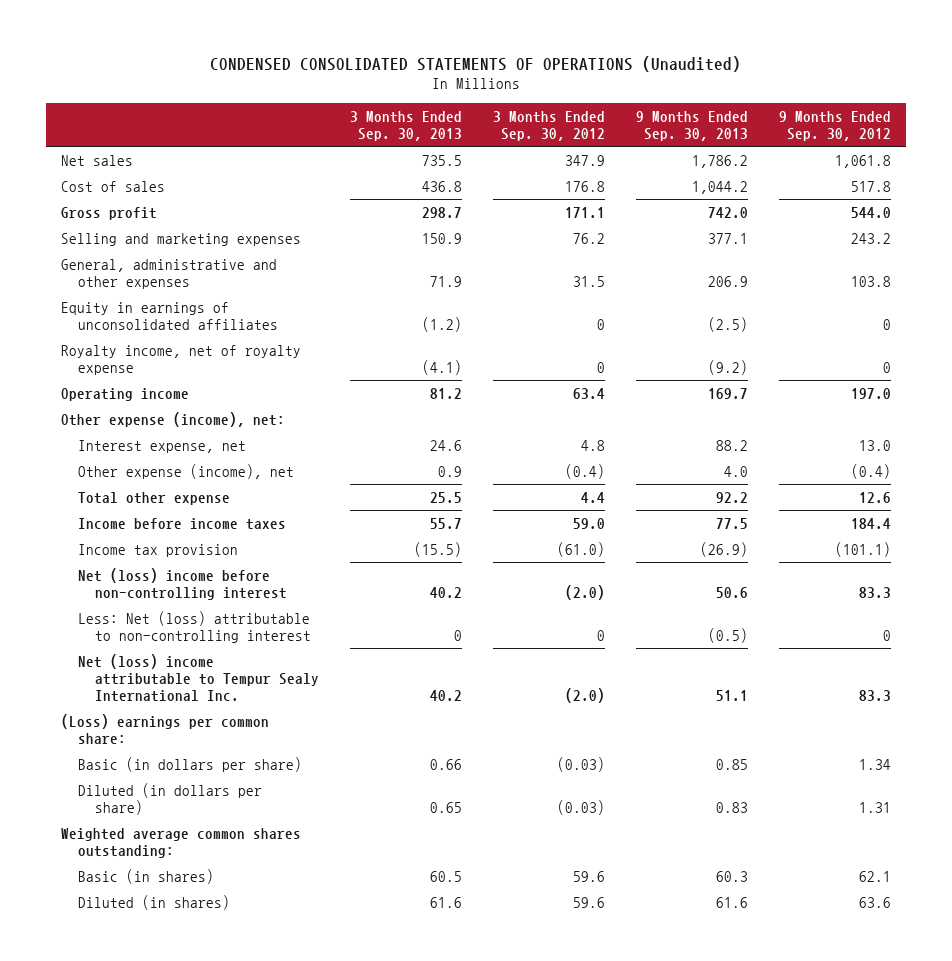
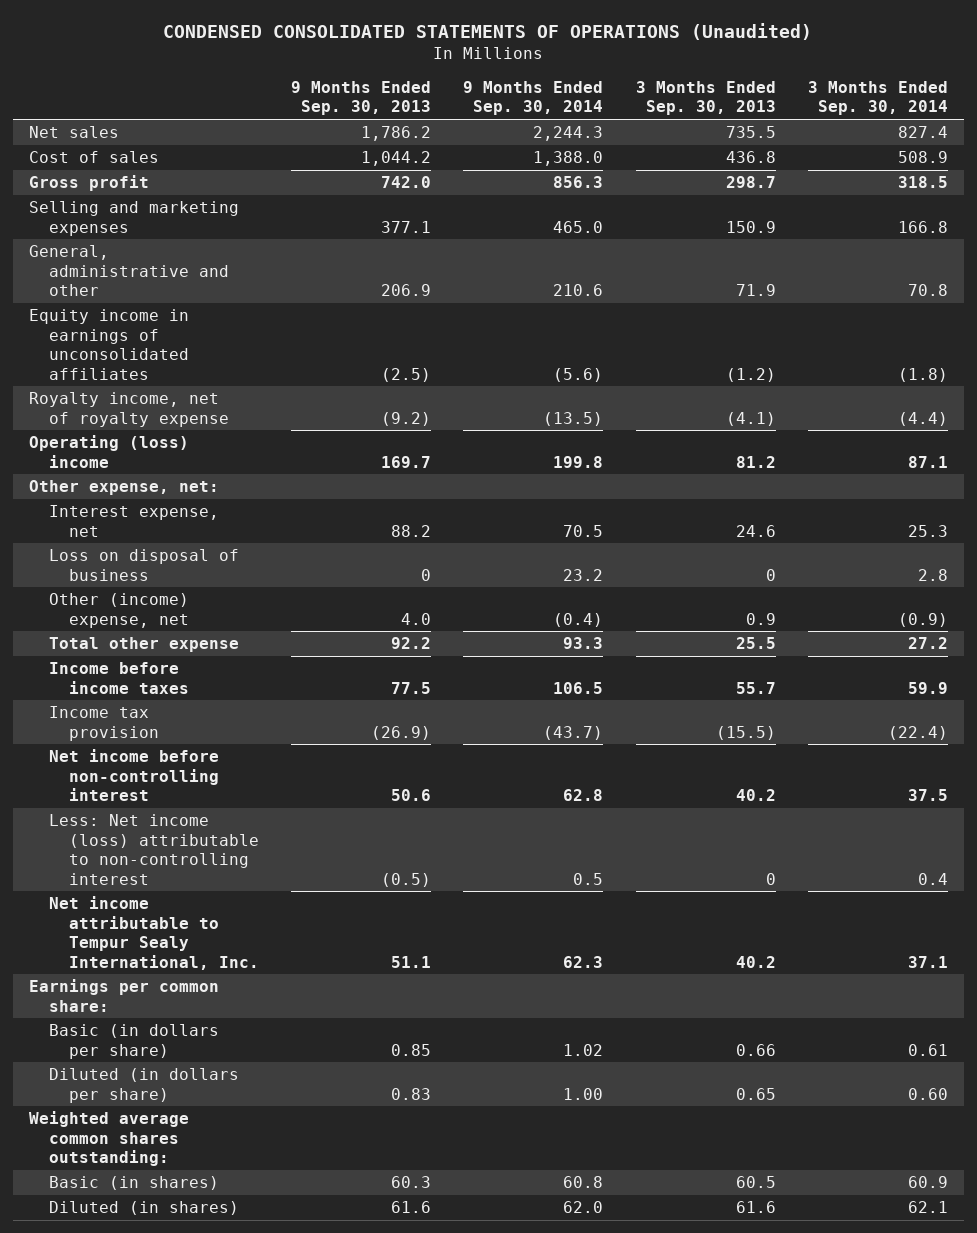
- | 3 Months Ended Sep. 30, 2013 | 3 Months Ended Sep. 30, 2012 | 9 Months Ended Sep. 30, 2013 | 9 Months Ended Sep. 30, 2012
+ | 9 Months Ended Sep. 30, 2013 | 9 Months Ended Sep. 30, 2014 | 3 Months Ended Sep. 30, 2013 | 3 Months Ended Sep. 30, 2014
- General, administrative and other expenses | 71.9 | 31.5 | 206.9 | 103.8
- Equity in earnings of unconsolidated affiliates | (1.2) | 0 | (2.5) | 0
+ General, administrative and other | 206.9 | 210.6 | 71.9 | 70.8
+ Equity income in earnings of unconsolidated affiliates | (2.5) | (5.6) | (1.2) | (1.8)
- Operating income | 81.2 | 63.4 | 169.7 | 197.0
- Other expense (income), net:
+ Operating (loss) income | 169.7 | 199.8 | 81.2 | 87.1
+ Other expense, net:
- Other expense (income), net | 0.9 | (0.4) | 4.0 | (0.4)
+ Loss on disposal of business | 0 | 23.2 | 0 | 2.8
+ Other (income) expense, net | 4.0 | (0.4) | 0.9 | (0.9)
- Net (loss) income before non-controlling interest | 40.2 | (2.0) | 50.6 | 83.3
- Less: Net (loss) attributable to non-controlling interest | 0 | 0 | (0.5) | 0
- Net (loss) income attributable to Tempur Sealy International Inc. | 40.2 | (2.0) | 51.1 | 83.3
- (Loss) earnings per common share:
+ Net income before non-controlling interest | 50.6 | 62.8 | 40.2 | 37.5
+ Less: Net income (loss) attributable to non-controlling interest | (0.5) | 0.5 | 0 | 0.4
+ Net income attributable to Tempur Sealy International, Inc. | 51.1 | 62.3 | 40.2 | 37.1
+ Earnings per common share:

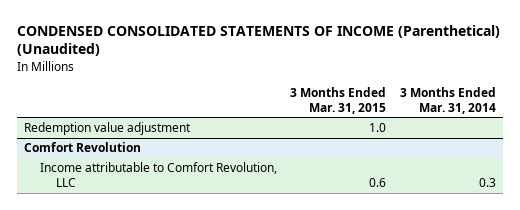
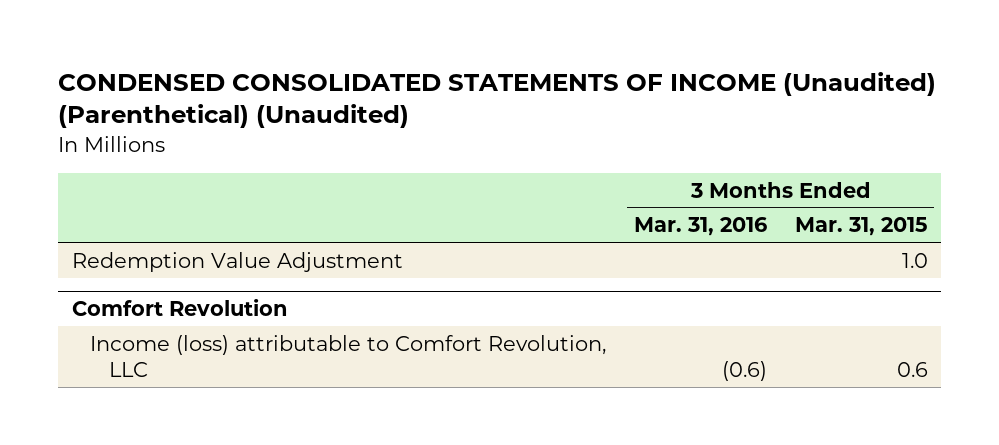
- CONDENSED CONSOLIDATED STATEMENTS OF INCOME (Parenthetical) (Unaudited)
+ CONDENSED CONSOLIDATED STATEMENTS OF INCOME (Unaudited) (Parenthetical) (Unaudited)
- | 3 Months Ended Mar. 31, 2015 | 3 Months Ended Mar. 31, 2014
+ | 3 Months Ended Mar. 31, 2016 | 3 Months Ended Mar. 31, 2015
- Redemption value adjustment | 1.0 |
+ Redemption Value Adjustment | | 1.0
@ Comfort Revolution
- Income attributable to Comfort Revolution, LLC | 0.6 | 0.3
+ Income (loss) attributable to Comfort Revolution, LLC | (0.6) | 0.6

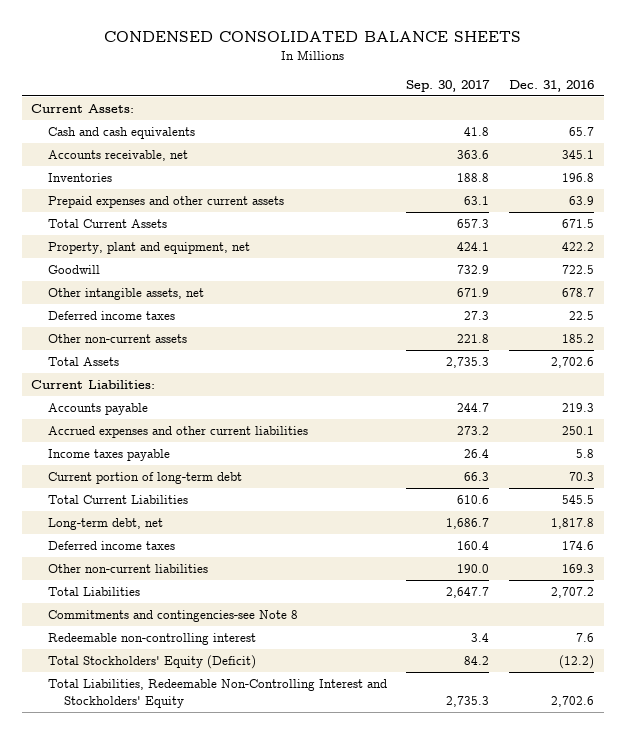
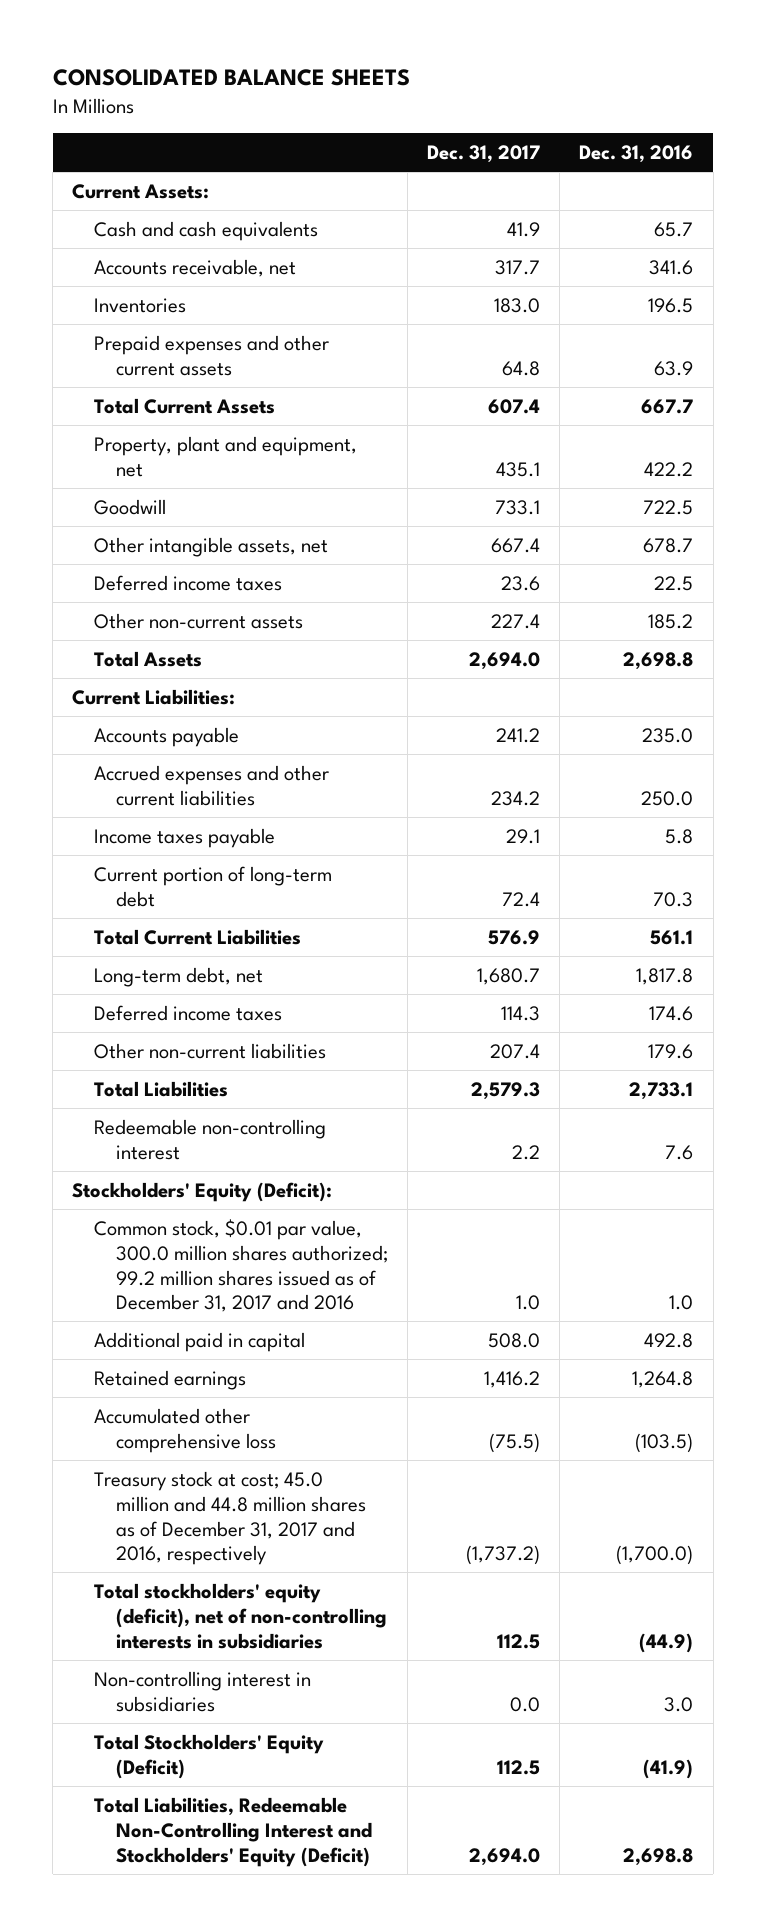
- CONDENSED CONSOLIDATED BALANCE SHEETS
+ CONSOLIDATED BALANCE SHEETS
- | Sep. 30, 2017 | Dec. 31, 2016
+ | Dec. 31, 2017 | Dec. 31, 2016
- Accounts receivable, net | 363.6 | 345.1
- Inventories | 188.8 | 196.8
+ Accounts receivable, net | 317.7 | 341.6
+ Inventories | 183.0 | 196.5
- Total Current Assets | 657.3 | 671.5
+ Total Current Assets | 607.4 | 667.7
- Total Assets | 2,735.3 | 2,702.6
+ Total Assets | 2,694.0 | 2,698.8
- Accounts payable | 244.7 | 219.3
- Accrued expenses and other current liabilities | 273.2 | 250.1
+ Accounts payable | 241.2 | 235.0
+ Accrued expenses and other current liabilities | 234.2 | 250.0
- Total Current Liabilities | 610.6 | 545.5
+ Total Current Liabilities | 576.9 | 561.1
- Other non-current liabilities | 190.0 | 169.3
- Total Liabilities | 2,647.7 | 2,707.2
- Commitments and contingencies-see Note 8
+ Other non-current liabilities | 207.4 | 179.6
+ Total Liabilities | 2,579.3 | 2,733.1
- Total Stockholders' Equity (Deficit) | 84.2 | (12.2)
- Total Liabilities, Redeemable Non-Controlling Interest and Stockholders' Equity | 2,735.3 | 2,702.6
+ Stockholders' Equity (Deficit):
+ Common stock, $0.01 par value, 300.0 million shares authorized; 99.2 million shares issued as of December 31, 2017 and 2016 | 1.0 | 1.0
+ Additional paid in capital | 508.0 | 492.8
+ Retained earnings | 1,416.2 | 1,264.8
+ Accumulated other comprehensive loss | (75.5) | (103.5)
+ Treasury stock at cost; 45.0 million and 44.8 million shares as of December 31, 2017 and 2016, respectively | (1,737.2) | (1,700.0)
+ Total stockholders' equity (deficit), net of non-controlling interests in subsidiaries | 112.5 | (44.9)
+ Non-controlling interest in subsidiaries | 0.0 | 3.0
+ Total Stockholders' Equity (Deficit) | 112.5 | (41.9)
+ Total Liabilities, Redeemable Non-Controlling Interest and Stockholders' Equity (Deficit) | 2,694.0 | 2,698.8

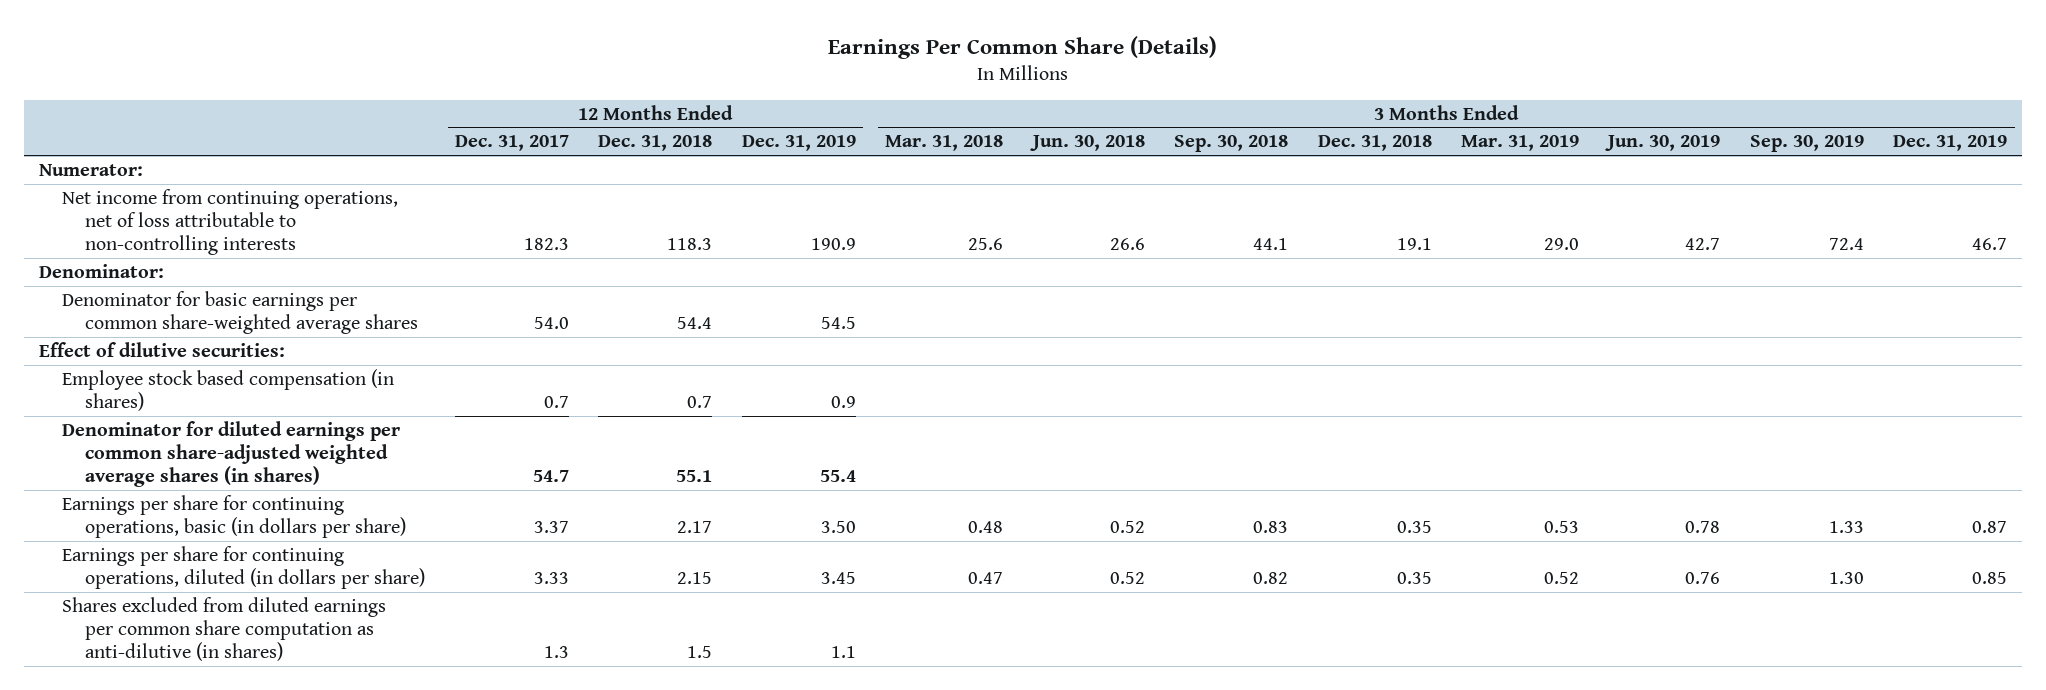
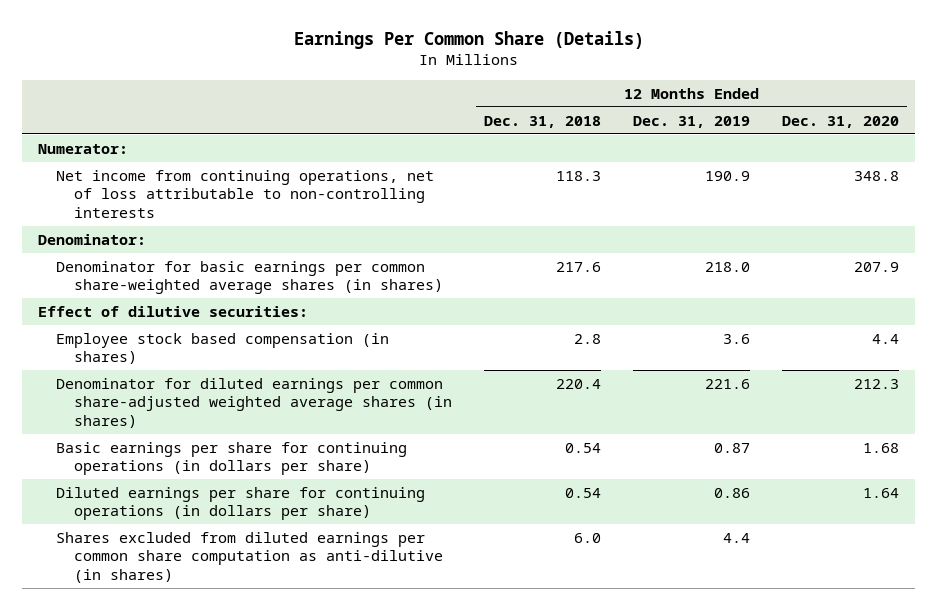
- | 12 Months Ended Dec. 31, 2017 | 12 Months Ended Dec. 31, 2018 | 12 Months Ended Dec. 31, 2019 | 3 Months Ended Mar. 31, 2018 | 3 Months Ended Jun. 30, 2018 | 3 Months Ended Sep. 30, 2018 | 3 Months Ended Dec. 31, 2018 | 3 Months Ended Mar. 31, 2019 | 3 Months Ended Jun. 30, 2019 | 3 Months Ended Sep. 30, 2019 | 3 Months Ended Dec. 31, 2019
+ | 12 Months Ended Dec. 31, 2018 | 12 Months Ended Dec. 31, 2019 | 12 Months Ended Dec. 31, 2020
- Denominator for basic earnings per common share-weighted average shares | 54.0 | 54.4 | 54.5 | | | | | | | |
+ Denominator for basic earnings per common share-weighted average shares (in shares) | 217.6 | 218.0 | 207.9
- Employee stock based compensation (in shares) | 0.7 | 0.7 | 0.9 | | | | | | | |
- Denominator for diluted earnings per common share-adjusted weighted average shares (in shares) | 54.7 | 55.1 | 55.4 | | | | | | | |
- Earnings per share for continuing operations, basic (in dollars per share) | 3.37 | 2.17 | 3.50 | 0.48 | 0.52 | 0.83 | 0.35 | 0.53 | 0.78 | 1.33 | 0.87
- Earnings per share for continuing operations, diluted (in dollars per share) | 3.33 | 2.15 | 3.45 | 0.47 | 0.52 | 0.82 | 0.35 | 0.52 | 0.76 | 1.30 | 0.85
- Shares excluded from diluted earnings per common share computation as anti-dilutive (in shares) | 1.3 | 1.5 | 1.1 | | | | | | | |
+ Employee stock based compensation (in shares) | 2.8 | 3.6 | 4.4
+ Denominator for diluted earnings per common share-adjusted weighted average shares (in shares) | 220.4 | 221.6 | 212.3
+ Basic earnings per share for continuing operations (in dollars per share) | 0.54 | 0.87 | 1.68
+ Diluted earnings per share for continuing operations (in dollars per share) | 0.54 | 0.86 | 1.64
+ Shares excluded from diluted earnings per common share computation as anti-dilutive (in shares) | 6.0 | 4.4 |

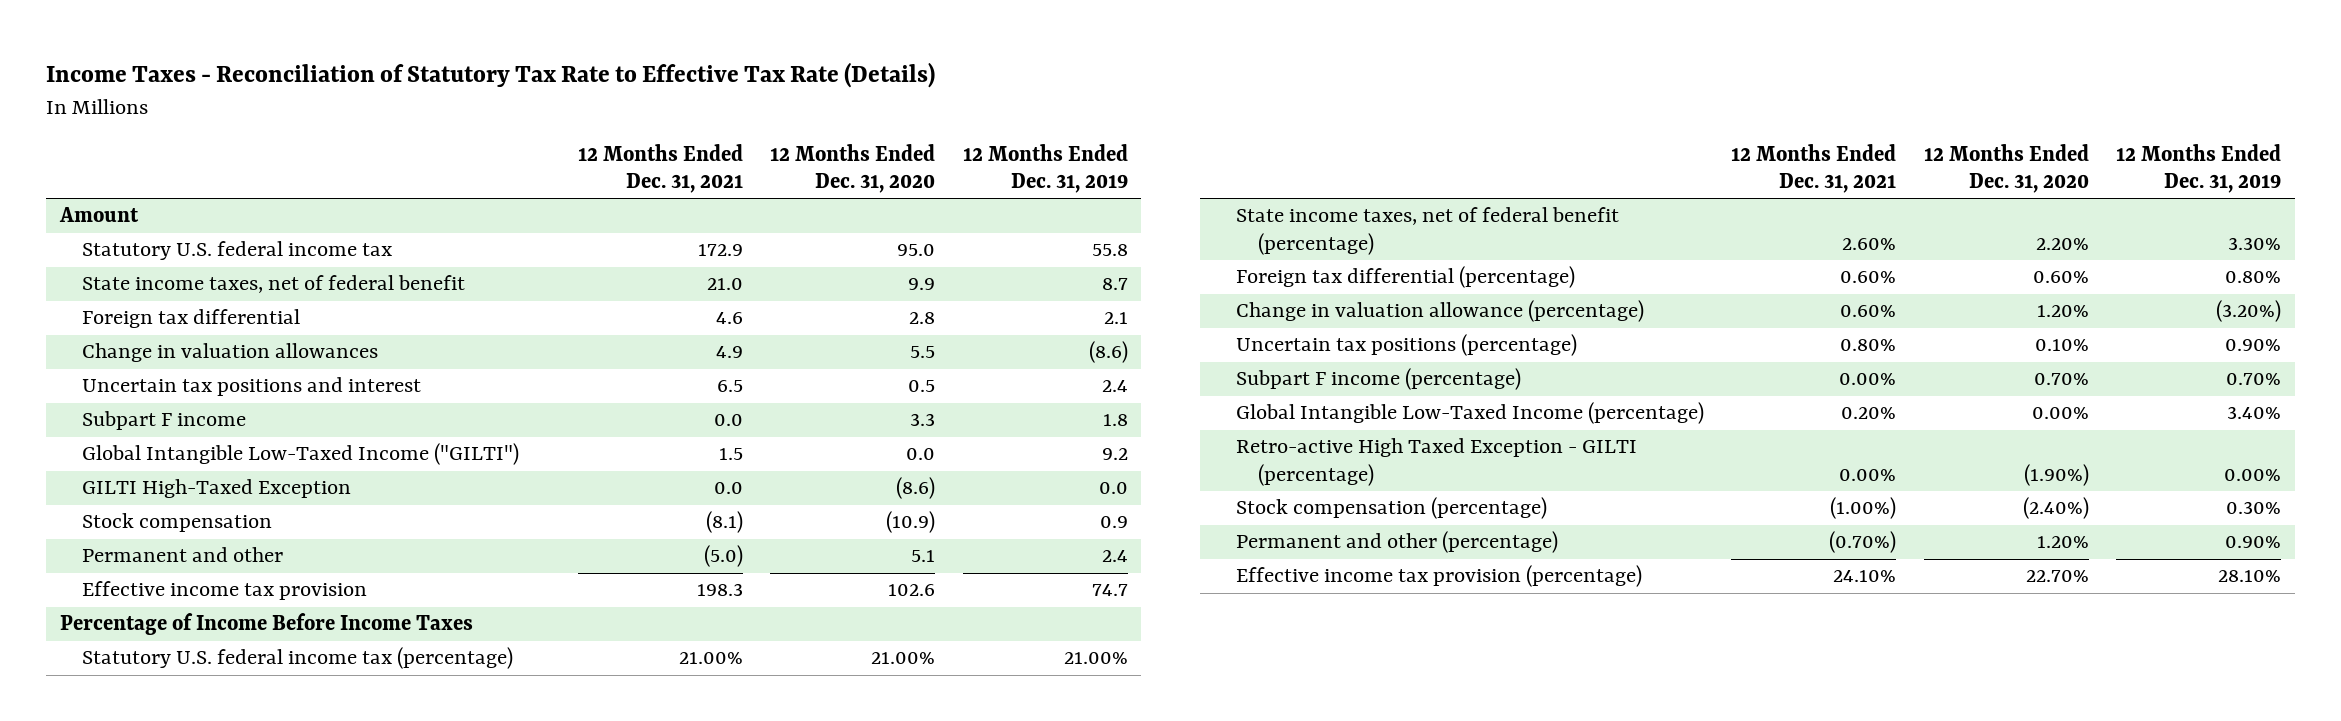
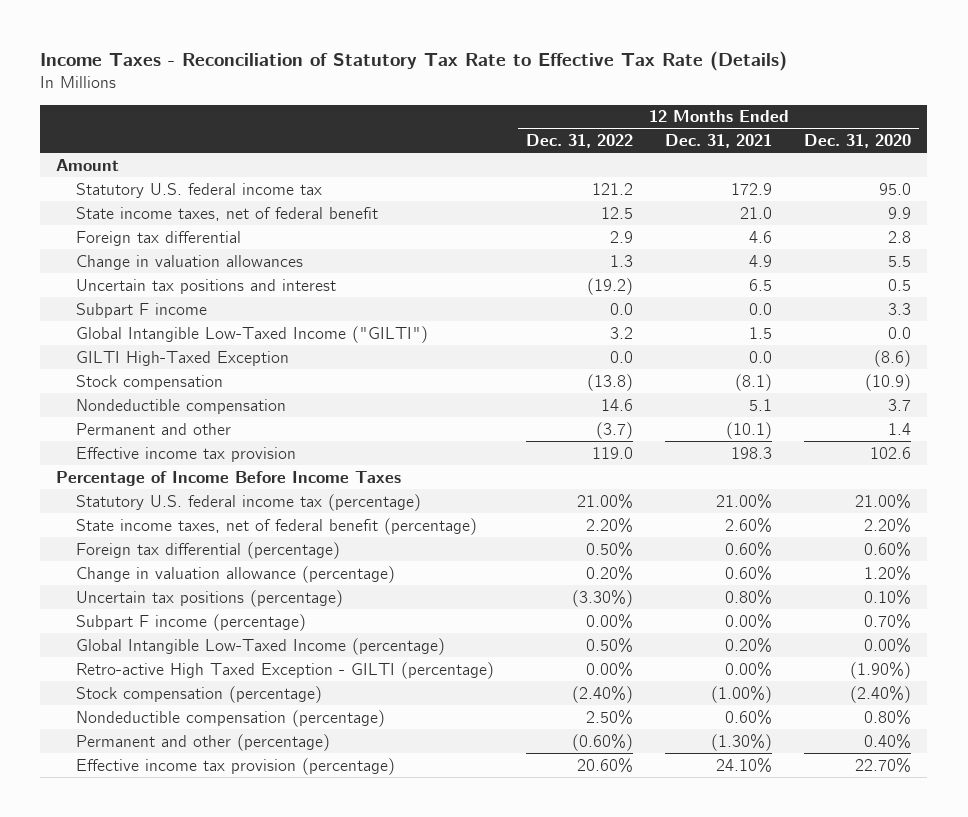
- | 12 Months Ended Dec. 31, 2021 | 12 Months Ended Dec. 31, 2020 | 12 Months Ended Dec. 31, 2019
+ | 12 Months Ended Dec. 31, 2022 | 12 Months Ended Dec. 31, 2021 | 12 Months Ended Dec. 31, 2020
- Permanent and other | (5.0) | 5.1 | 2.4
+ Nondeductible compensation | 14.6 | 5.1 | 3.7
+ Permanent and other | (3.7) | (10.1) | 1.4
- Permanent and other (percentage) | (0.70%) | 1.20% | 0.90%
+ Nondeductible compensation (percentage) | 2.50% | 0.60% | 0.80%
+ Permanent and other (percentage) | (0.60%) | (1.30%) | 0.40%

